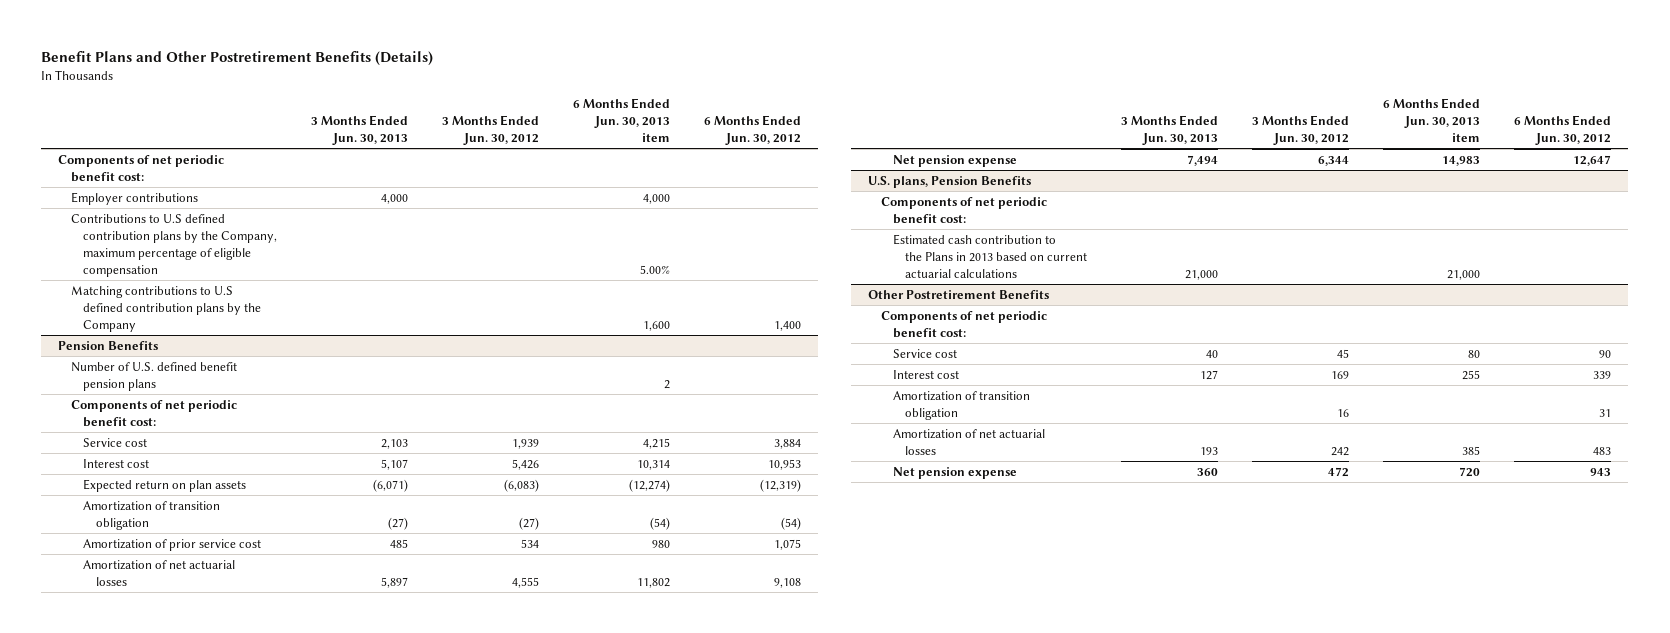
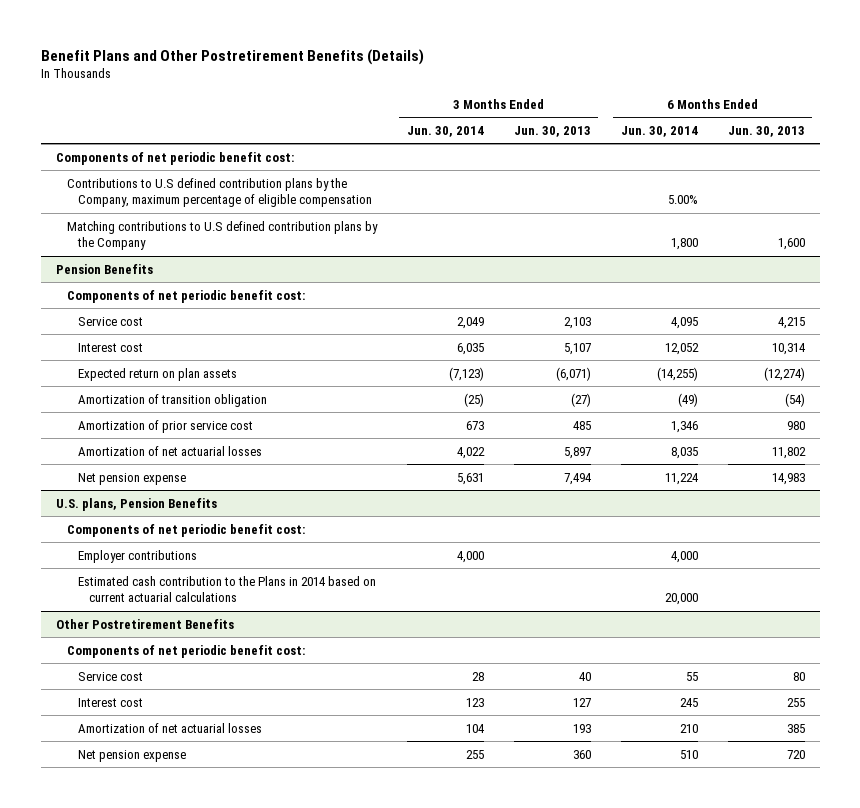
- | 3 Months Ended Jun. 30, 2013 | 3 Months Ended Jun. 30, 2012 | 6 Months Ended Jun. 30, 2013 item | 6 Months Ended Jun. 30, 2012
+ | 3 Months Ended Jun. 30, 2014 | 3 Months Ended Jun. 30, 2013 | 6 Months Ended Jun. 30, 2014 | 6 Months Ended Jun. 30, 2013
- Employer contributions | 4,000 | | 4,000 |
@ Pension Benefits
- Number of U.S. defined benefit pension plans | | | 2 |
@ U.S. plans, Pension Benefits
- Estimated cash contribution to the Plans in 2013 based on current actuarial calculations | 21,000 | | 21,000 |
+ Employer contributions | 4,000 | | 4,000 |
+ Estimated cash contribution to the Plans in 2014 based on current actuarial calculations | | | 20,000 |
@ Other Postretirement Benefits
- Amortization of transition obligation | | 16 | | 31

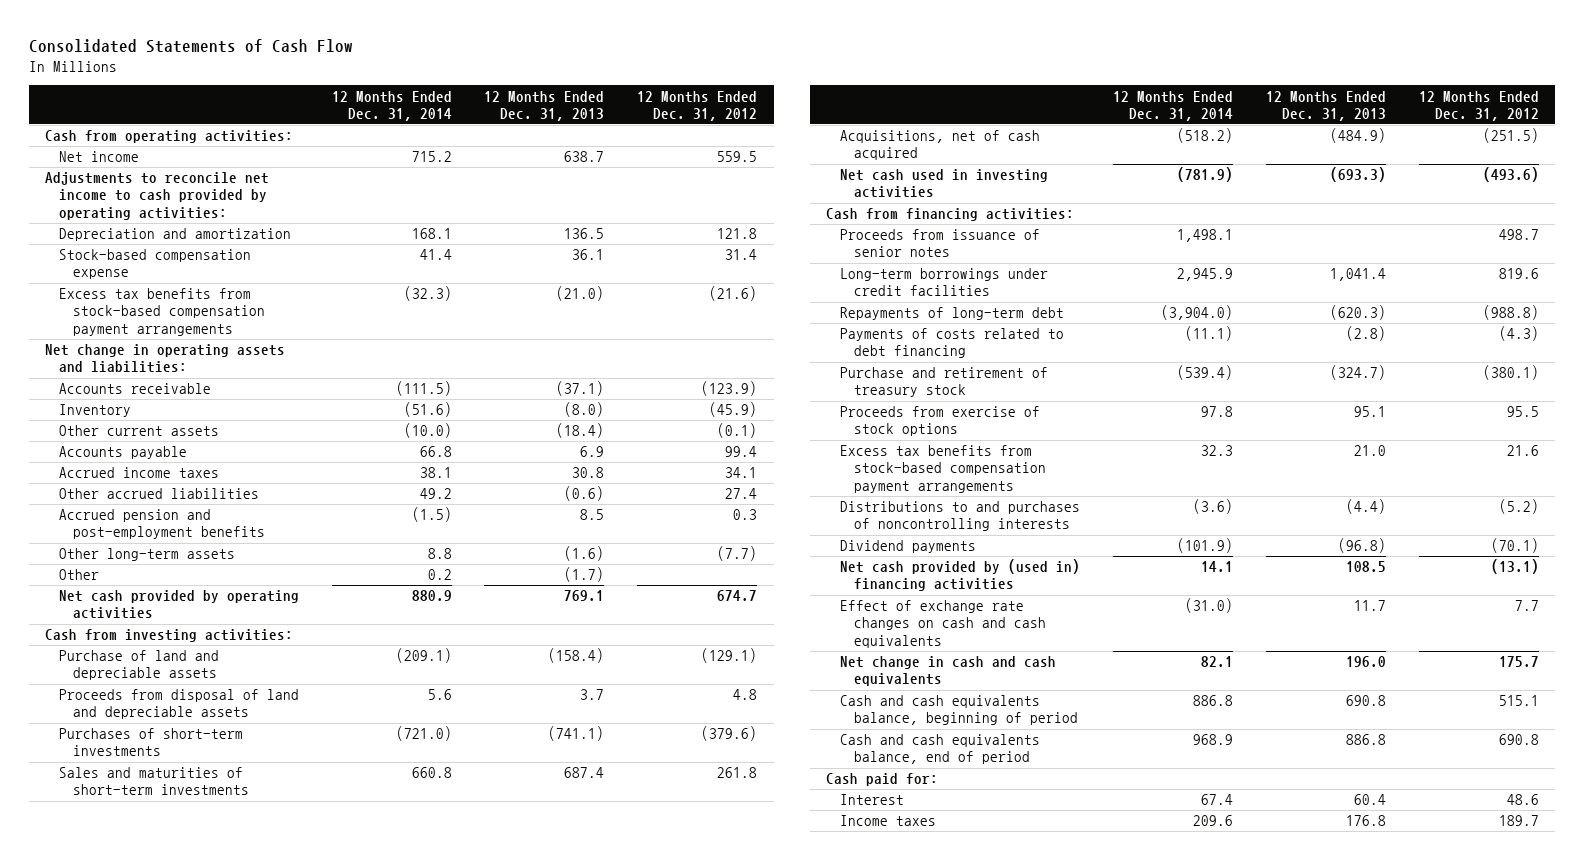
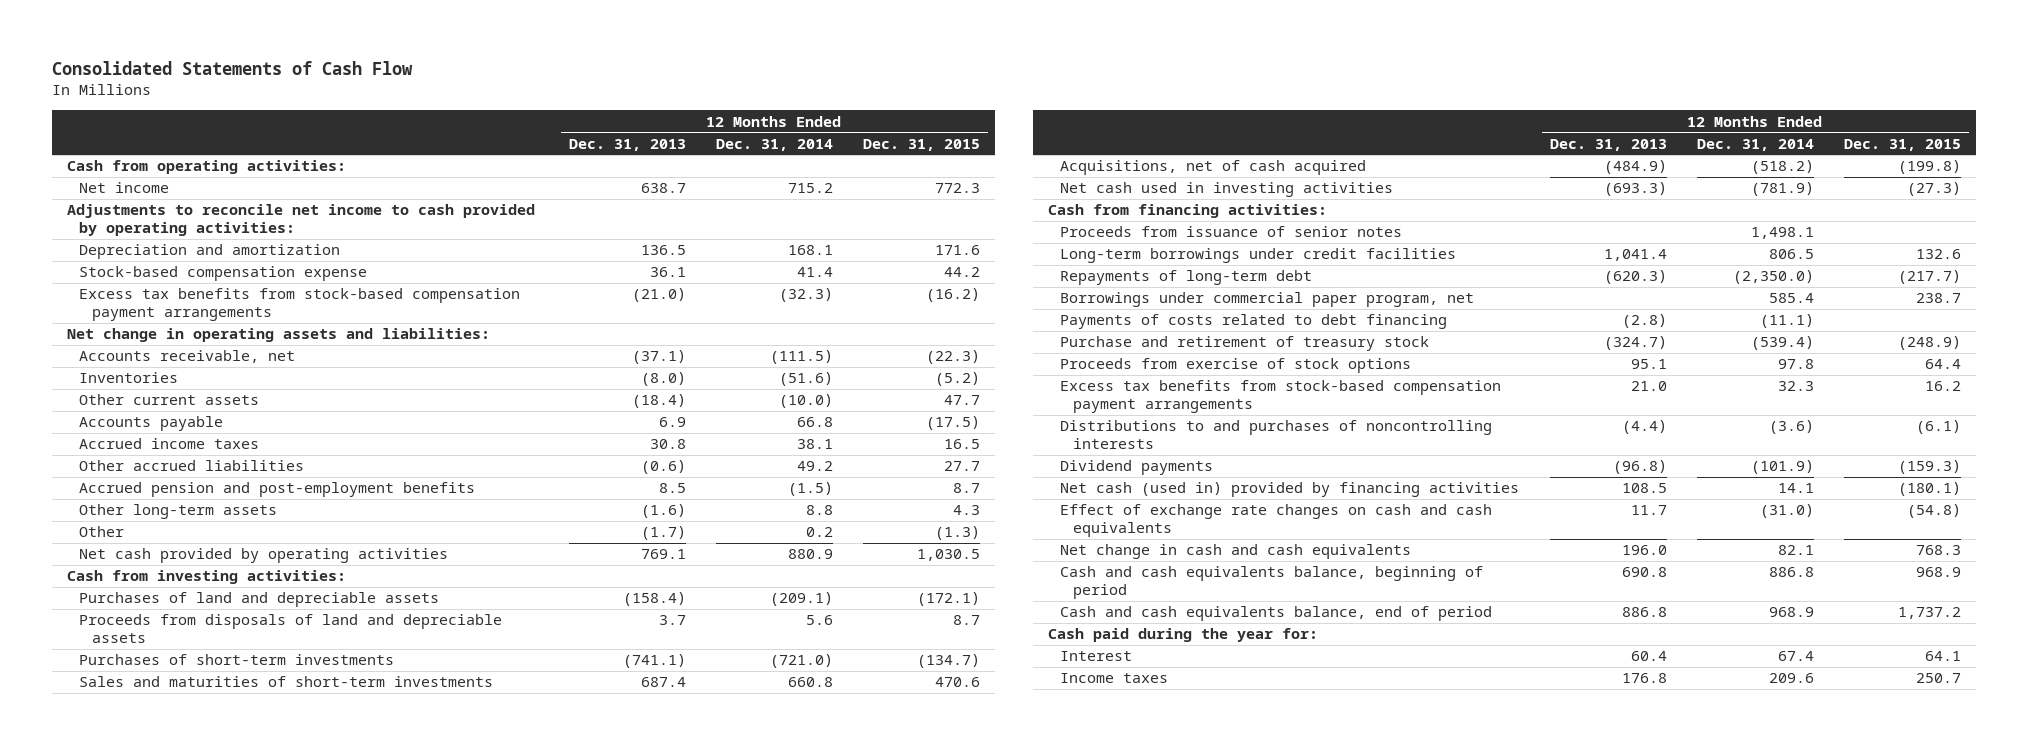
- | 12 Months Ended Dec. 31, 2014 | 12 Months Ended Dec. 31, 2013 | 12 Months Ended Dec. 31, 2012
+ | 12 Months Ended Dec. 31, 2013 | 12 Months Ended Dec. 31, 2014 | 12 Months Ended Dec. 31, 2015
- Accounts receivable | (111.5) | (37.1) | (123.9)
- Inventory | (51.6) | (8.0) | (45.9)
+ Accounts receivable, net | (37.1) | (111.5) | (22.3)
+ Inventories | (8.0) | (51.6) | (5.2)
- Purchase of land and depreciable assets | (209.1) | (158.4) | (129.1)
- Proceeds from disposal of land and depreciable assets | 5.6 | 3.7 | 4.8
+ Purchases of land and depreciable assets | (158.4) | (209.1) | (172.1)
+ Proceeds from disposals of land and depreciable assets | 3.7 | 5.6 | 8.7
- Long-term borrowings under credit facilities | 2,945.9 | 1,041.4 | 819.6
- Repayments of long-term debt | (3,904.0) | (620.3) | (988.8)
+ Long-term borrowings under credit facilities | 1,041.4 | 806.5 | 132.6
+ Repayments of long-term debt | (620.3) | (2,350.0) | (217.7)
+ Borrowings under commercial paper program, net | | 585.4 | 238.7
- Net cash provided by (used in) financing activities | 14.1 | 108.5 | (13.1)
+ Net cash (used in) provided by financing activities | 108.5 | 14.1 | (180.1)
- Cash paid for:
+ Cash paid during the year for:

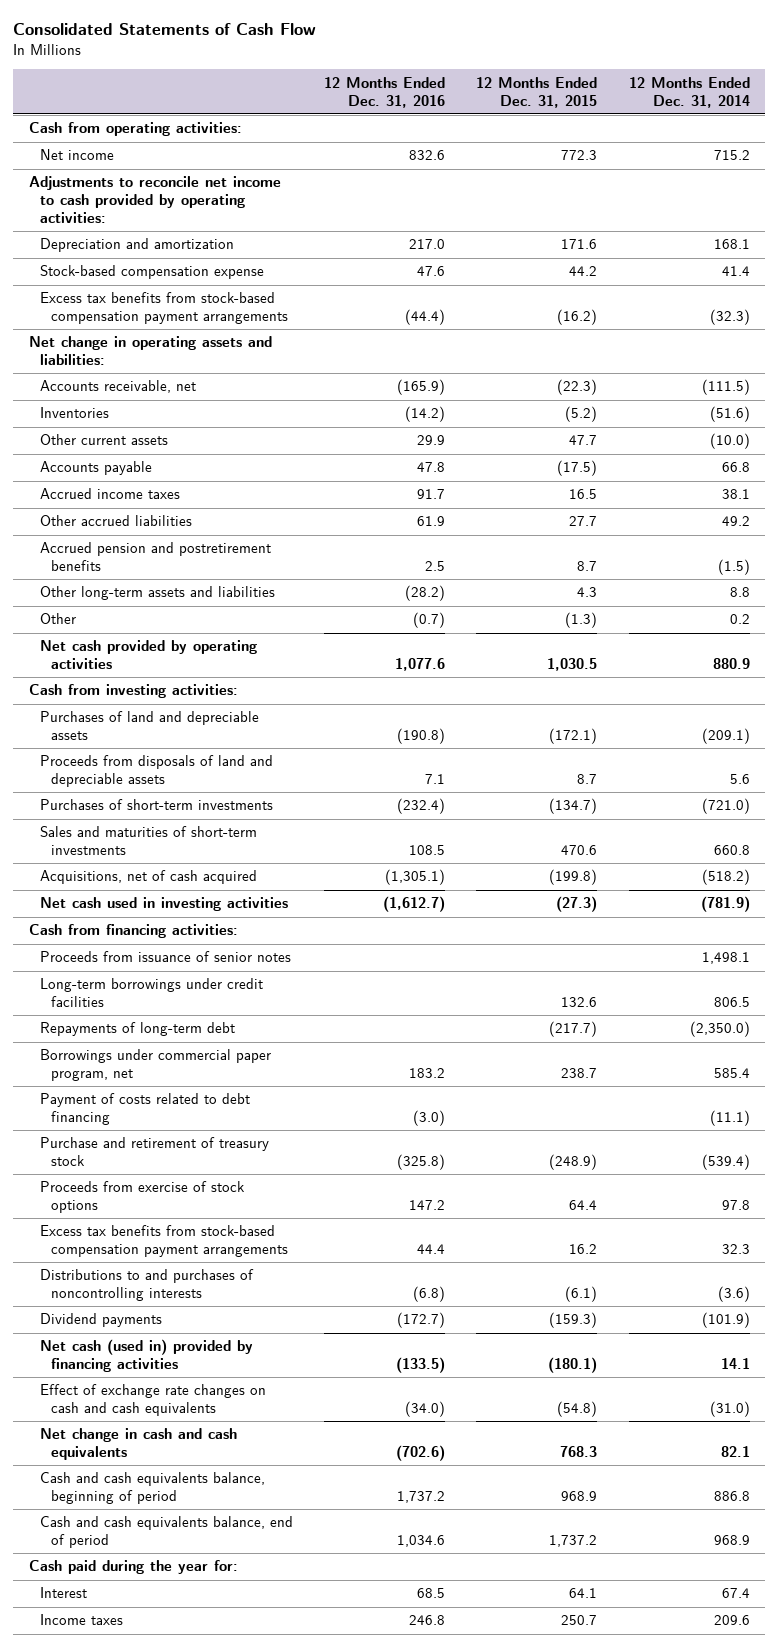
- | 12 Months Ended Dec. 31, 2013 | 12 Months Ended Dec. 31, 2014 | 12 Months Ended Dec. 31, 2015
+ | 12 Months Ended Dec. 31, 2016 | 12 Months Ended Dec. 31, 2015 | 12 Months Ended Dec. 31, 2014
- Accrued pension and post-employment benefits | 8.5 | (1.5) | 8.7
- Other long-term assets | (1.6) | 8.8 | 4.3
+ Accrued pension and postretirement benefits | 2.5 | 8.7 | (1.5)
+ Other long-term assets and liabilities | (28.2) | 4.3 | 8.8
- Payments of costs related to debt financing | (2.8) | (11.1) |
+ Payment of costs related to debt financing | (3.0) | | (11.1)

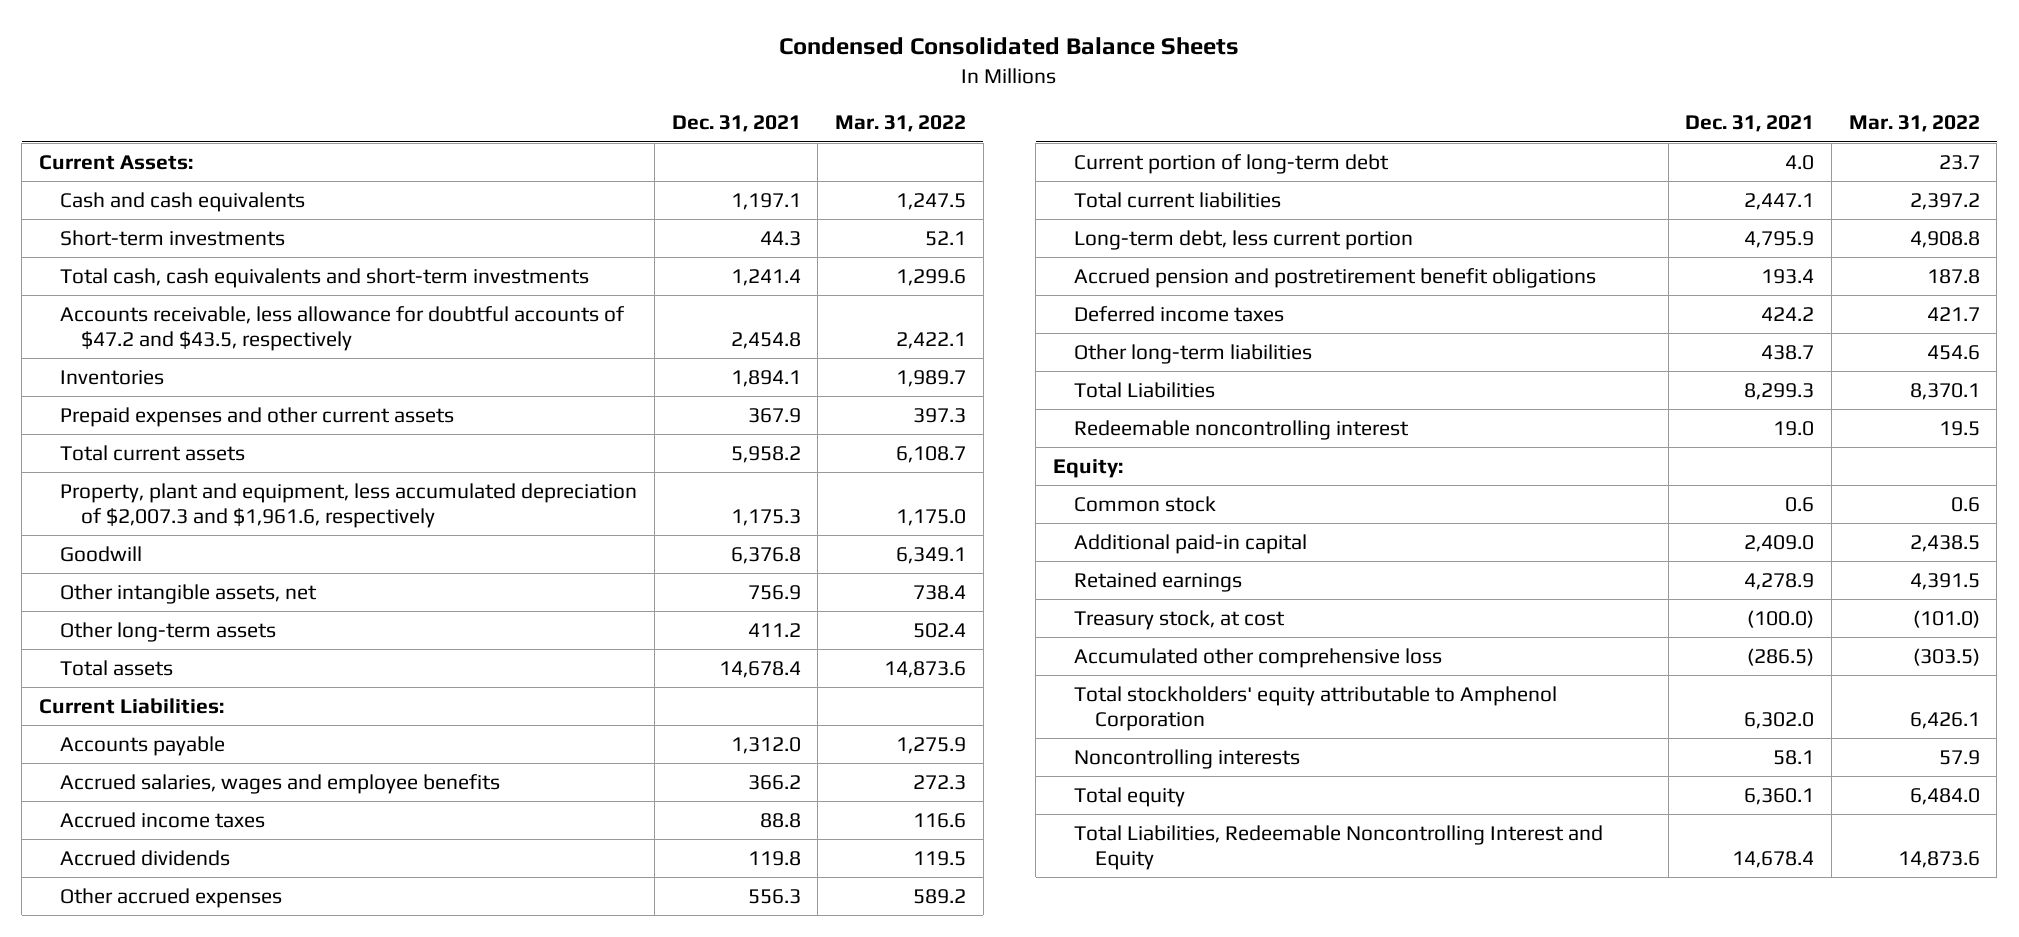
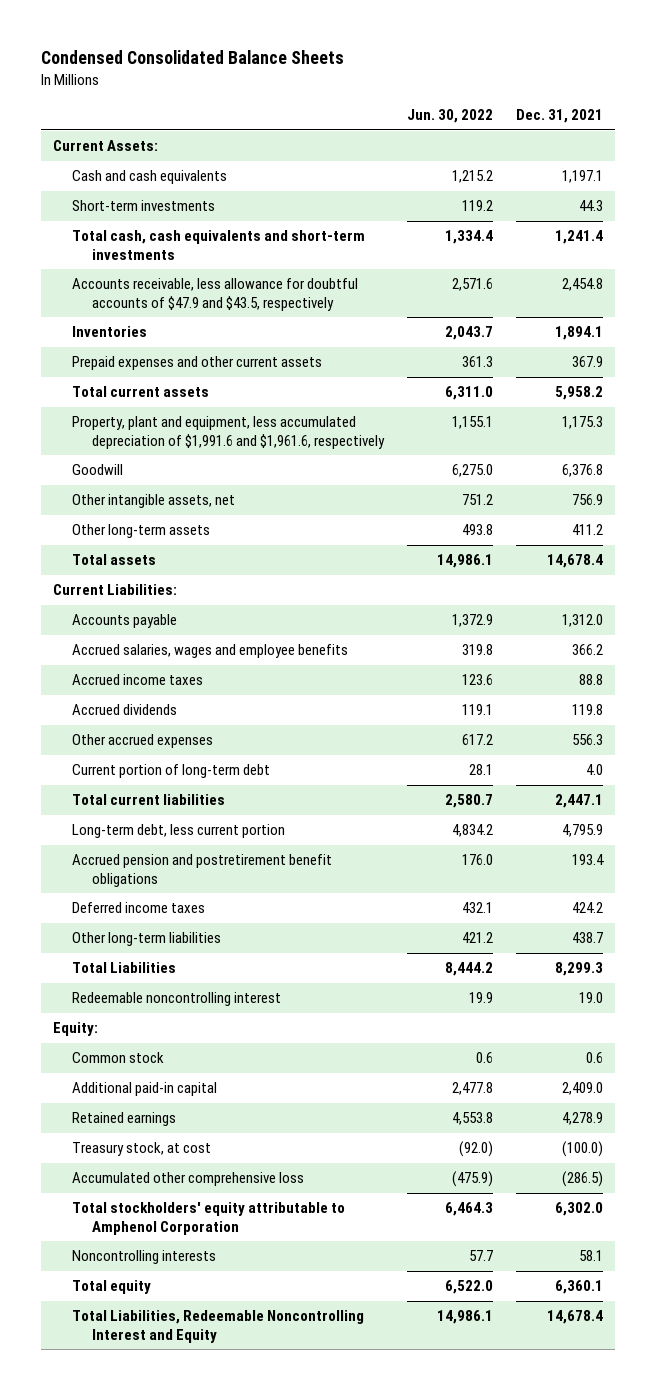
- | Dec. 31, 2021 | Mar. 31, 2022
+ | Jun. 30, 2022 | Dec. 31, 2021
- Accounts receivable, less allowance for doubtful accounts of $47.2 and $43.5, respectively | 2,454.8 | 2,422.1
+ Accounts receivable, less allowance for doubtful accounts of $47.9 and $43.5, respectively | 2,571.6 | 2,454.8
- Property, plant and equipment, less accumulated depreciation of $2,007.3 and $1,961.6, respectively | 1,175.3 | 1,175.0
+ Property, plant and equipment, less accumulated depreciation of $1,991.6 and $1,961.6, respectively | 1,155.1 | 1,175.3

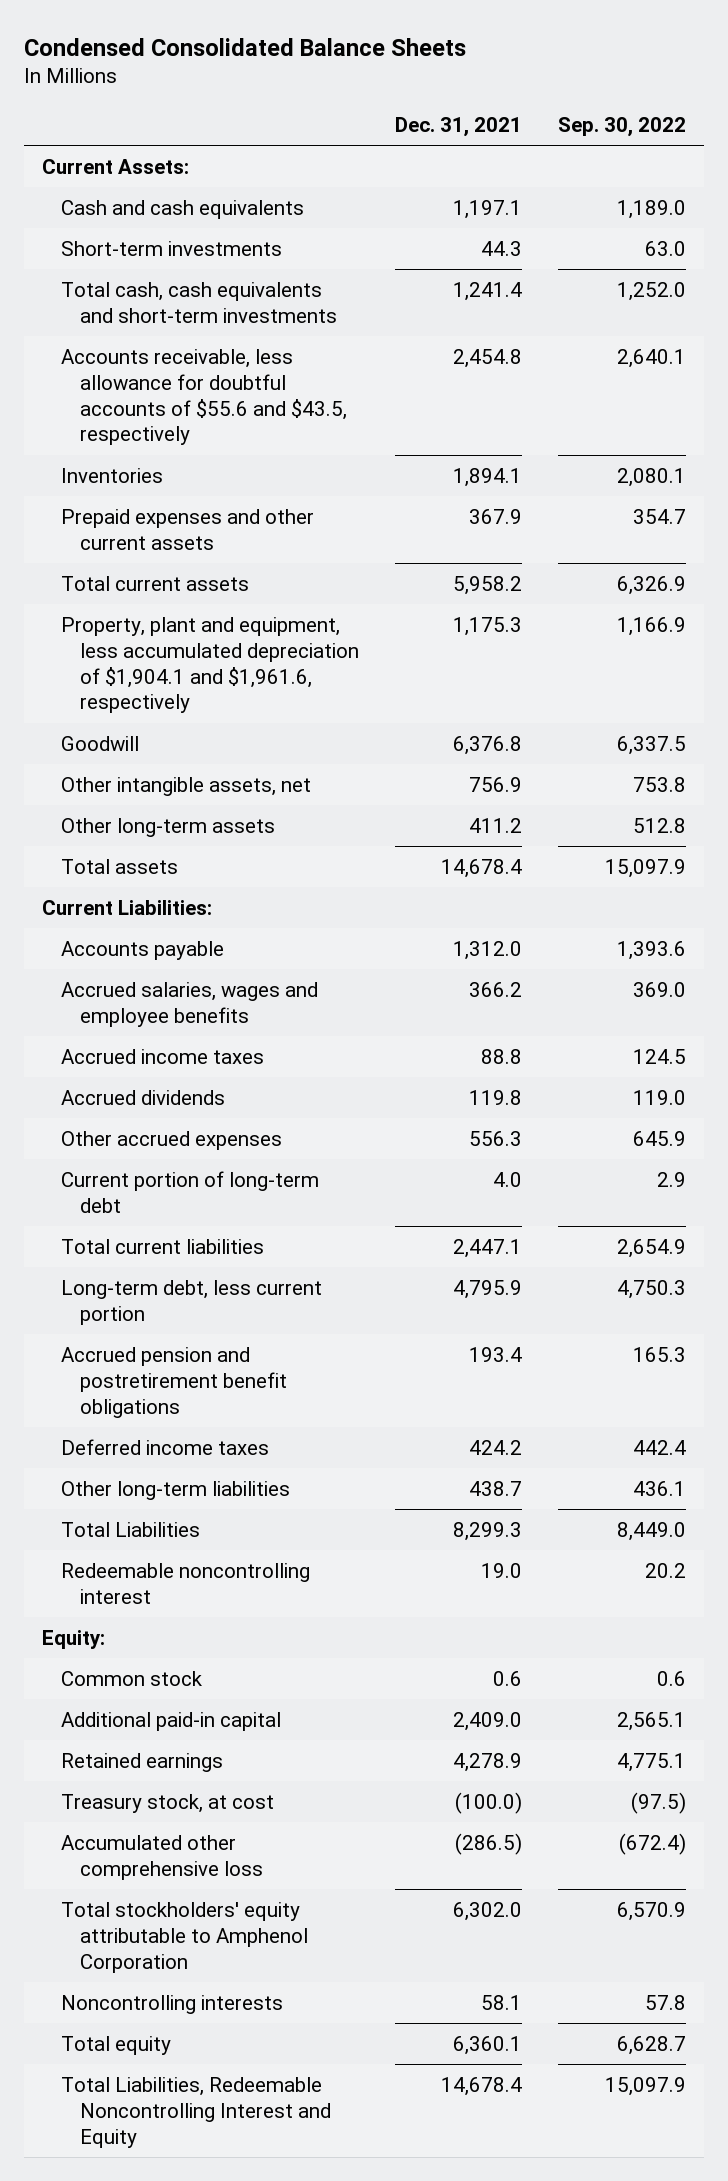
- | Jun. 30, 2022 | Dec. 31, 2021
+ | Dec. 31, 2021 | Sep. 30, 2022
- Accounts receivable, less allowance for doubtful accounts of $47.9 and $43.5, respectively | 2,571.6 | 2,454.8
+ Accounts receivable, less allowance for doubtful accounts of $55.6 and $43.5, respectively | 2,454.8 | 2,640.1
- Property, plant and equipment, less accumulated depreciation of $1,991.6 and $1,961.6, respectively | 1,155.1 | 1,175.3
+ Property, plant and equipment, less accumulated depreciation of $1,904.1 and $1,961.6, respectively | 1,175.3 | 1,166.9

